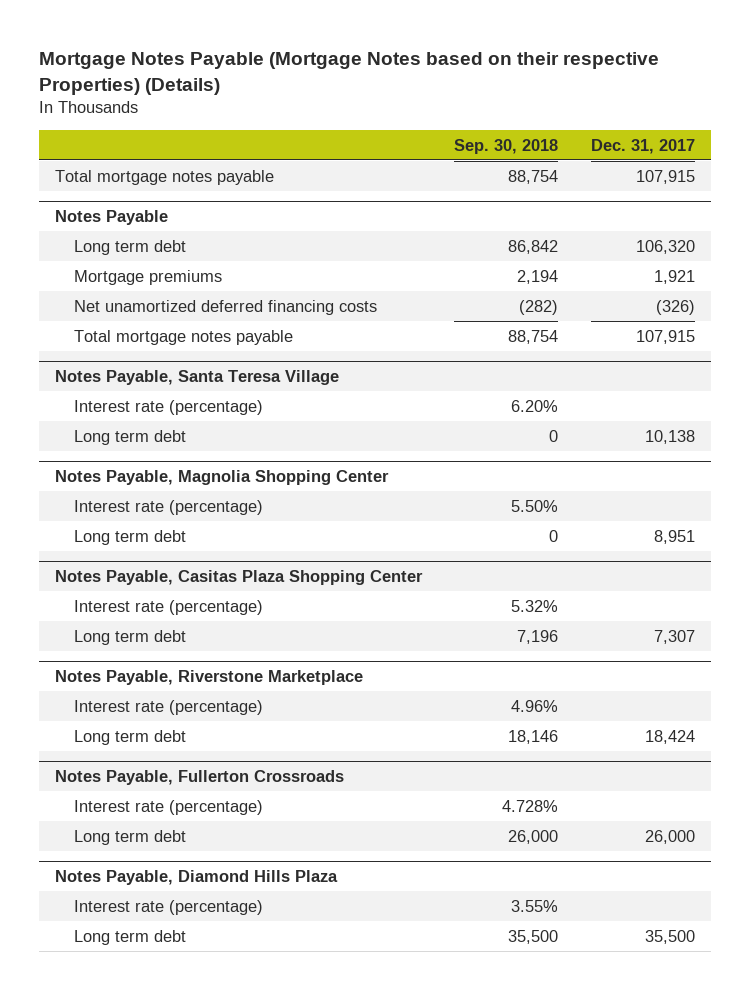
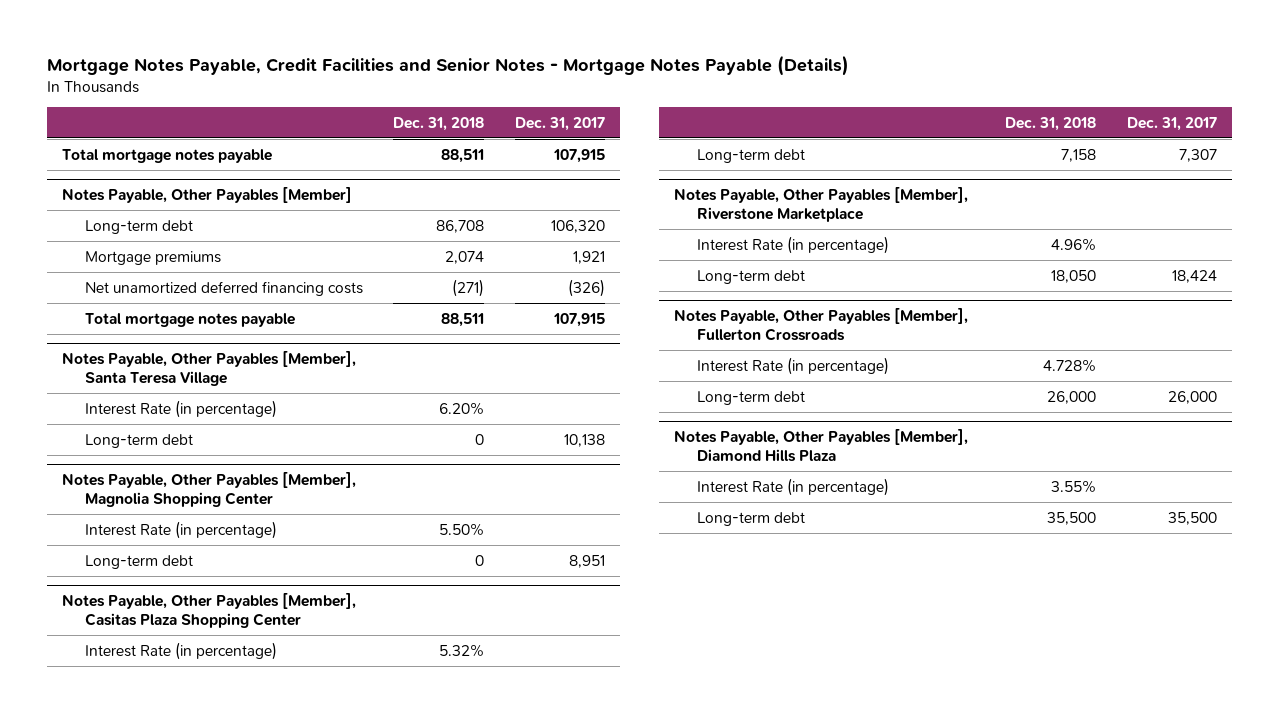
- Mortgage Notes Payable (Mortgage Notes based on their respective Properties) (Details)
+ Mortgage Notes Payable, Credit Facilities and Senior Notes - Mortgage Notes Payable (Details)
- | Sep. 30, 2018 | Dec. 31, 2017
+ | Dec. 31, 2018 | Dec. 31, 2017
- Notes Payable
- Long term debt | 86,842 | 106,320
+ Notes Payable, Other Payables [Member]
+ Long-term debt | 86,708 | 106,320
- Notes Payable, Santa Teresa Village
- Interest rate (percentage) | 6.20% |
- Long term debt | 0 | 10,138
- Notes Payable, Magnolia Shopping Center
- Interest rate (percentage) | 5.50% |
- Long term debt | 0 | 8,951
- Notes Payable, Casitas Plaza Shopping Center
- Interest rate (percentage) | 5.32% |
- Long term debt | 7,196 | 7,307
- Notes Payable, Riverstone Marketplace
- Interest rate (percentage) | 4.96% |
- Long term debt | 18,146 | 18,424
- Notes Payable, Fullerton Crossroads
- Interest rate (percentage) | 4.728% |
- Long term debt | 26,000 | 26,000
- Notes Payable, Diamond Hills Plaza
- Interest rate (percentage) | 3.55% |
- Long term debt | 35,500 | 35,500
+ Notes Payable, Other Payables [Member], Santa Teresa Village
+ Interest Rate (in percentage) | 6.20% |
+ Long-term debt | 0 | 10,138
+ Notes Payable, Other Payables [Member], Magnolia Shopping Center
+ Interest Rate (in percentage) | 5.50% |
+ Long-term debt | 0 | 8,951
+ Notes Payable, Other Payables [Member], Casitas Plaza Shopping Center
+ Interest Rate (in percentage) | 5.32% |
+ Long-term debt | 7,158 | 7,307
+ Notes Payable, Other Payables [Member], Riverstone Marketplace
+ Interest Rate (in percentage) | 4.96% |
+ Long-term debt | 18,050 | 18,424
+ Notes Payable, Other Payables [Member], Fullerton Crossroads
+ Interest Rate (in percentage) | 4.728% |
+ Long-term debt | 26,000 | 26,000
+ Notes Payable, Other Payables [Member], Diamond Hills Plaza
+ Interest Rate (in percentage) | 3.55% |
+ Long-term debt | 35,500 | 35,500

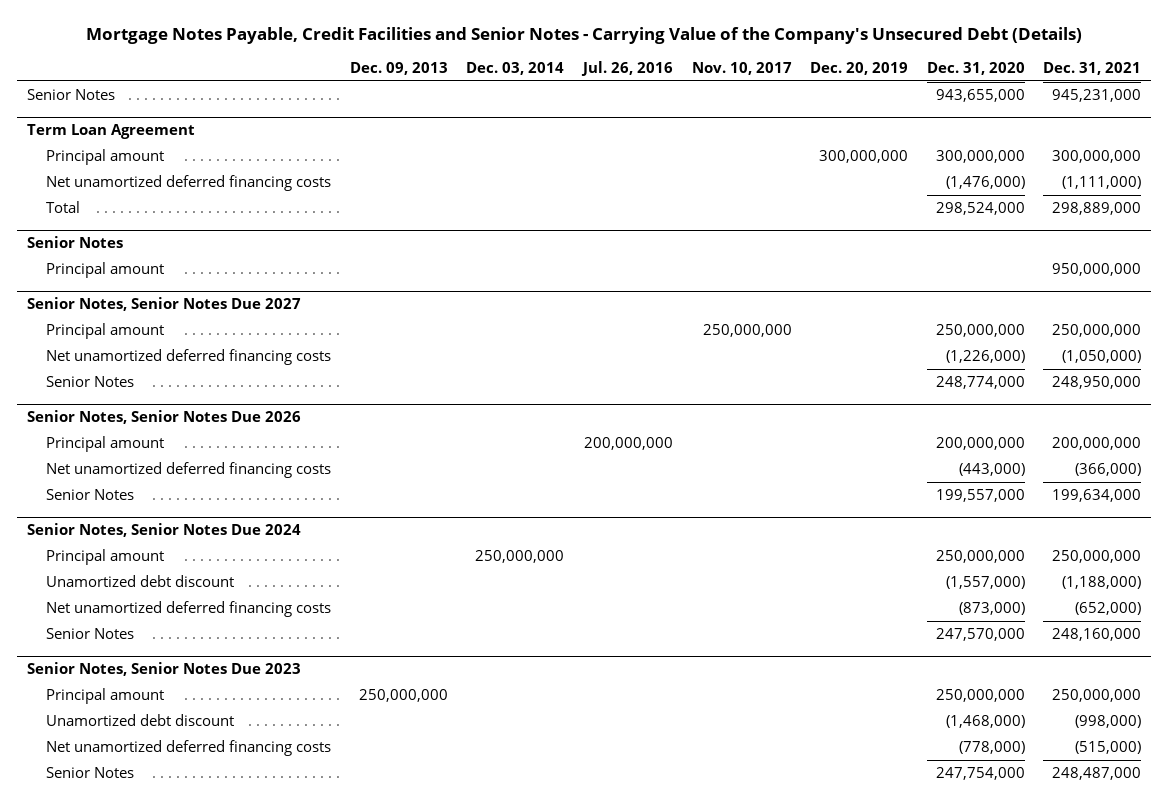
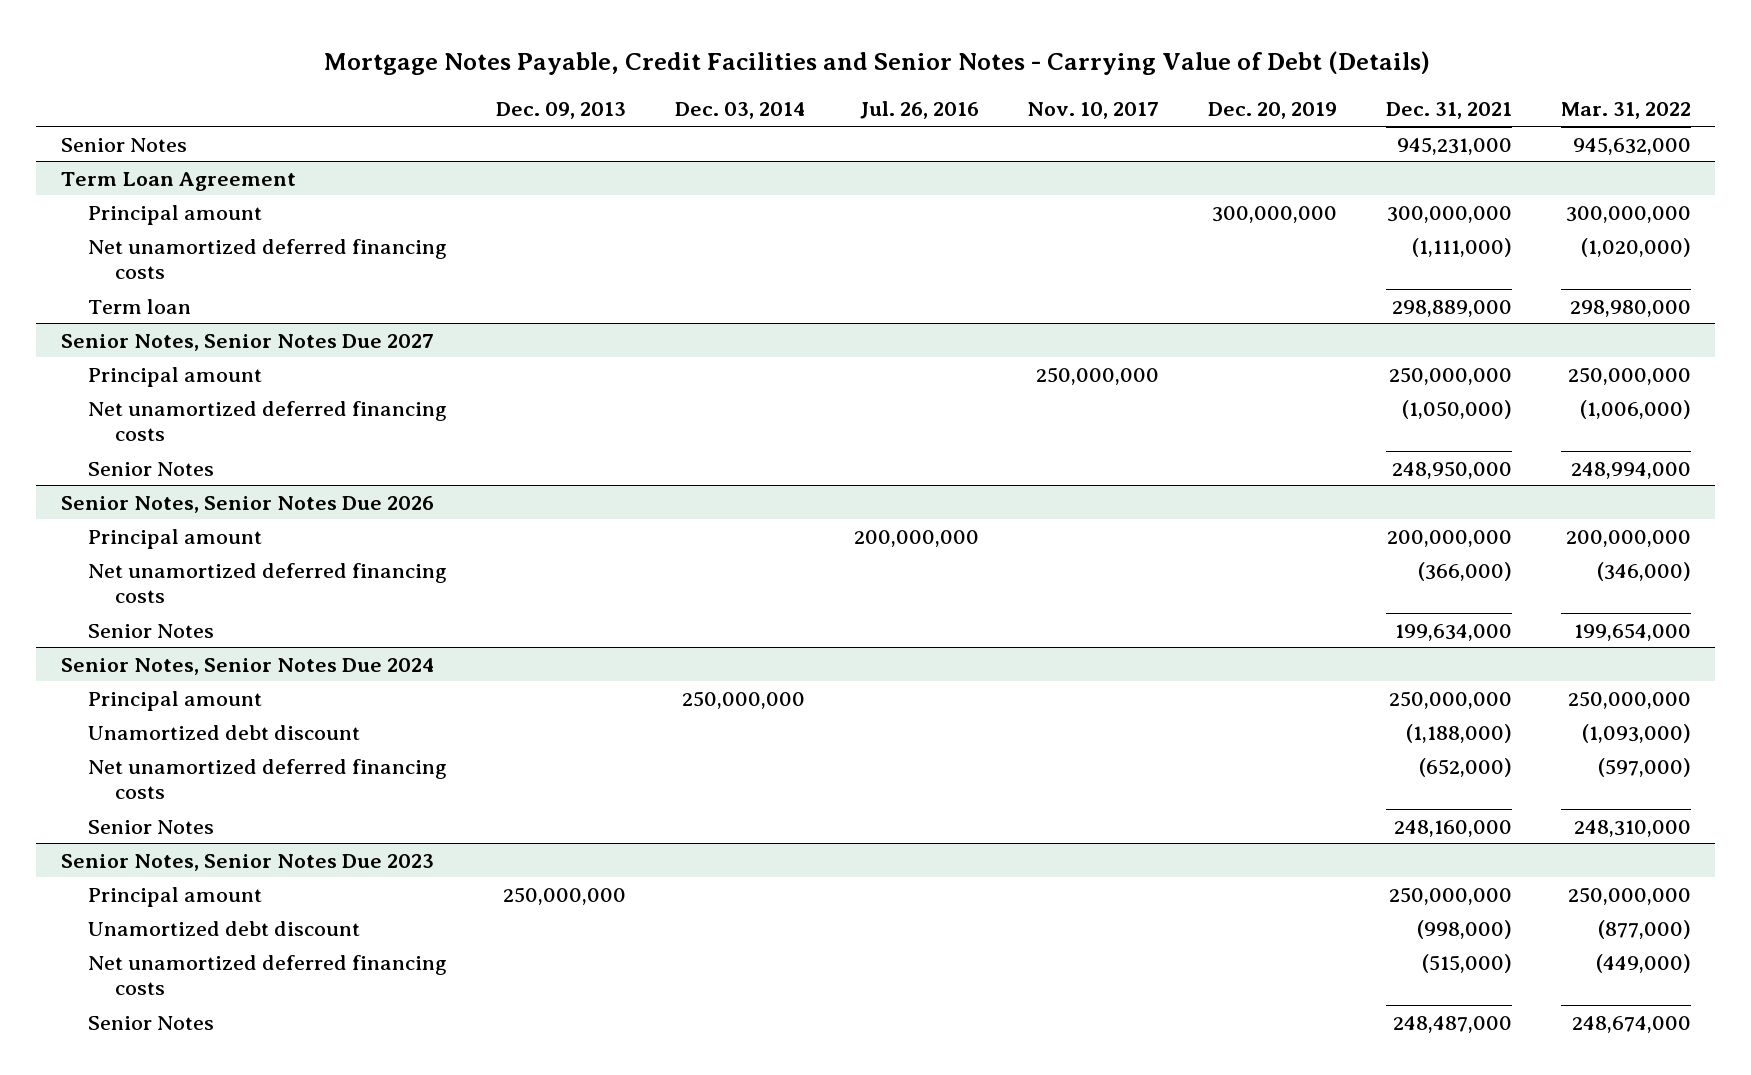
- Mortgage Notes Payable, Credit Facilities and Senior Notes - Carrying Value of the Company's Unsecured Debt (Details)
+ Mortgage Notes Payable, Credit Facilities and Senior Notes - Carrying Value of Debt (Details)
- | Dec. 09, 2013 | Dec. 03, 2014 | Jul. 26, 2016 | Nov. 10, 2017 | Dec. 20, 2019 | Dec. 31, 2020 | Dec. 31, 2021
+ | Dec. 09, 2013 | Dec. 03, 2014 | Jul. 26, 2016 | Nov. 10, 2017 | Dec. 20, 2019 | Dec. 31, 2021 | Mar. 31, 2022
@ Term Loan Agreement
- Total | | | | | | 298,524,000 | 298,889,000
- Senior Notes
- Principal amount | | | | | | | 950,000,000
@ Term Loan Agreement
+ Term loan | | | | | | 298,889,000 | 298,980,000

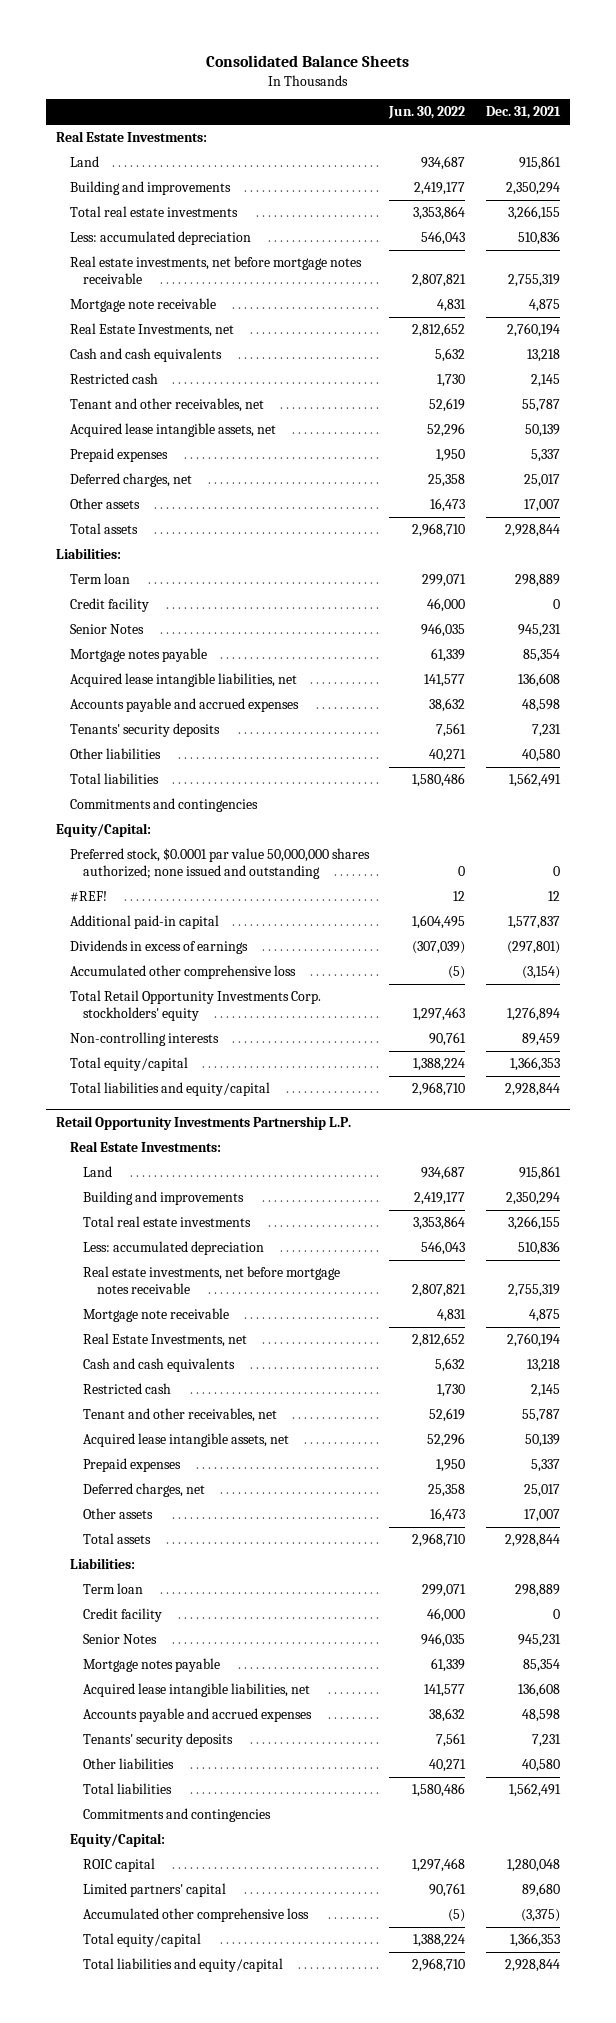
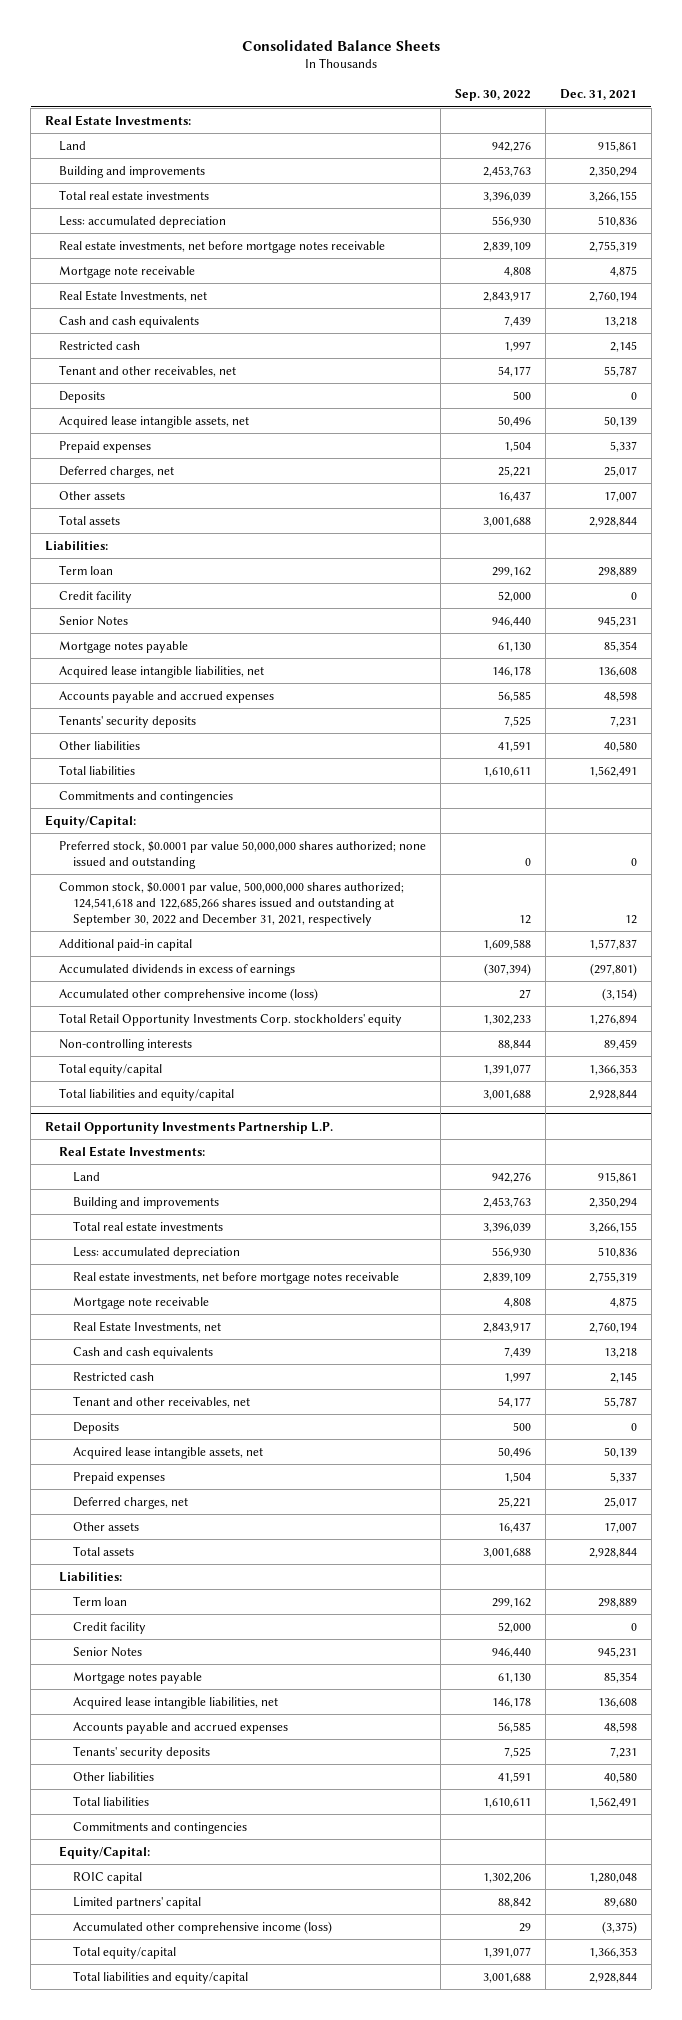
- | Jun. 30, 2022 | Dec. 31, 2021
+ | Sep. 30, 2022 | Dec. 31, 2021
+ Deposits | 500 | 0
- #REF! | 12 | 12
+ Common stock, $0.0001 par value, 500,000,000 shares authorized; 124,541,618 and 122,685,266 shares issued and outstanding at September 30, 2022 and December 31, 2021, respectively | 12 | 12
- Dividends in excess of earnings | (307,039) | (297,801)
- Accumulated other comprehensive loss | (5) | (3,154)
+ Accumulated dividends in excess of earnings | (307,394) | (297,801)
+ Accumulated other comprehensive income (loss) | 27 | (3,154)
@ Retail Opportunity Investments Partnership L.P.
+ Deposits | 500 | 0
- Accumulated other comprehensive loss | (5) | (3,375)
+ Accumulated other comprehensive income (loss) | 29 | (3,375)

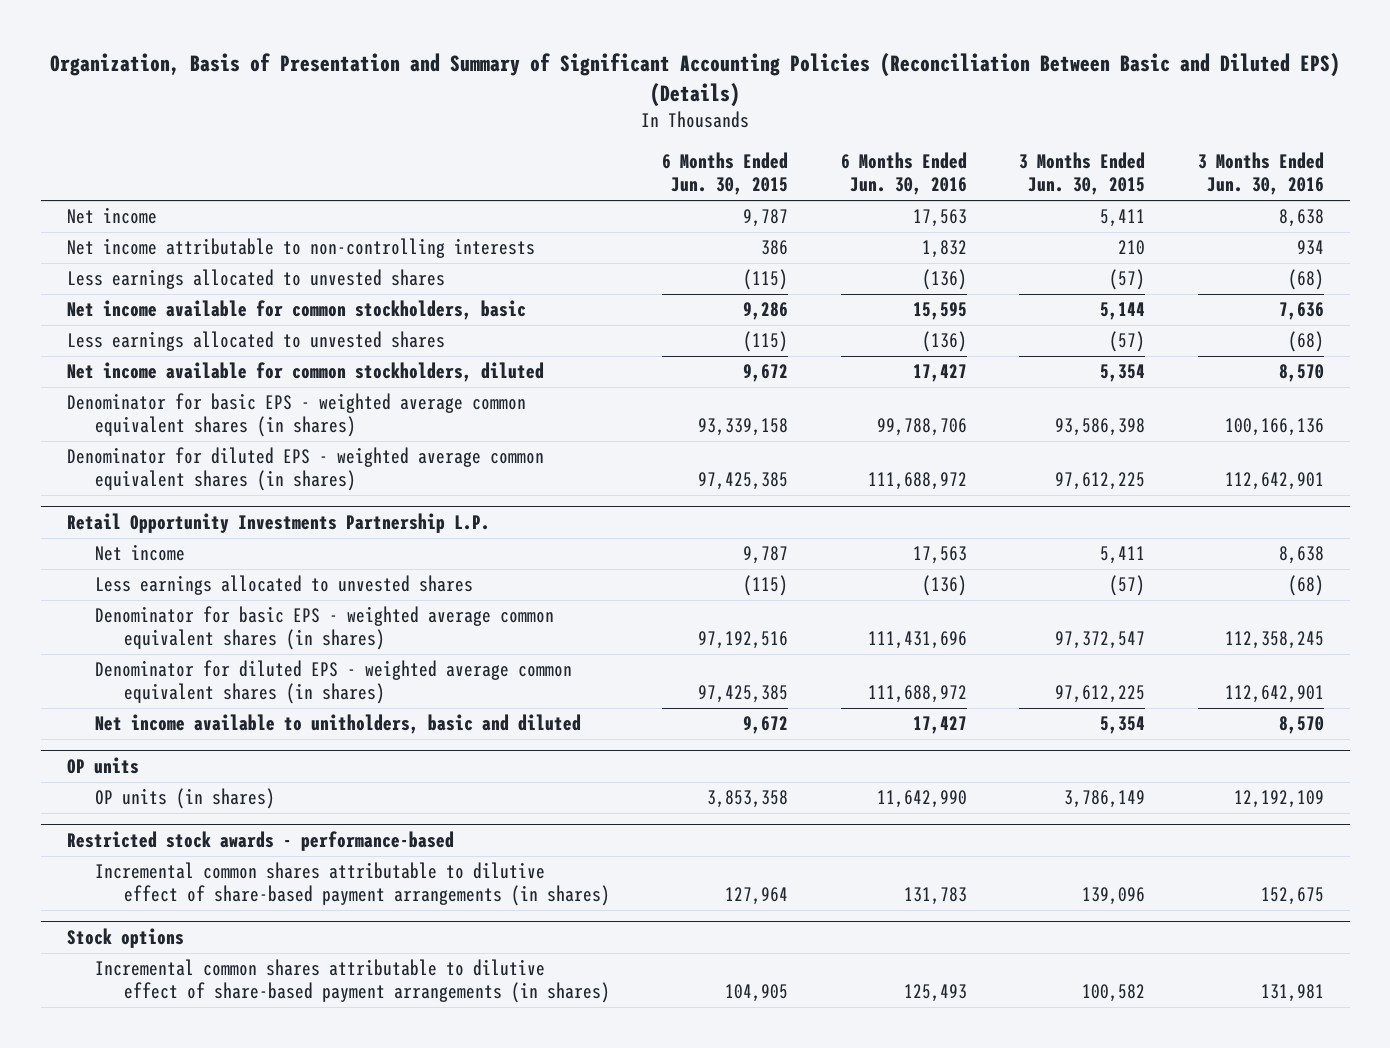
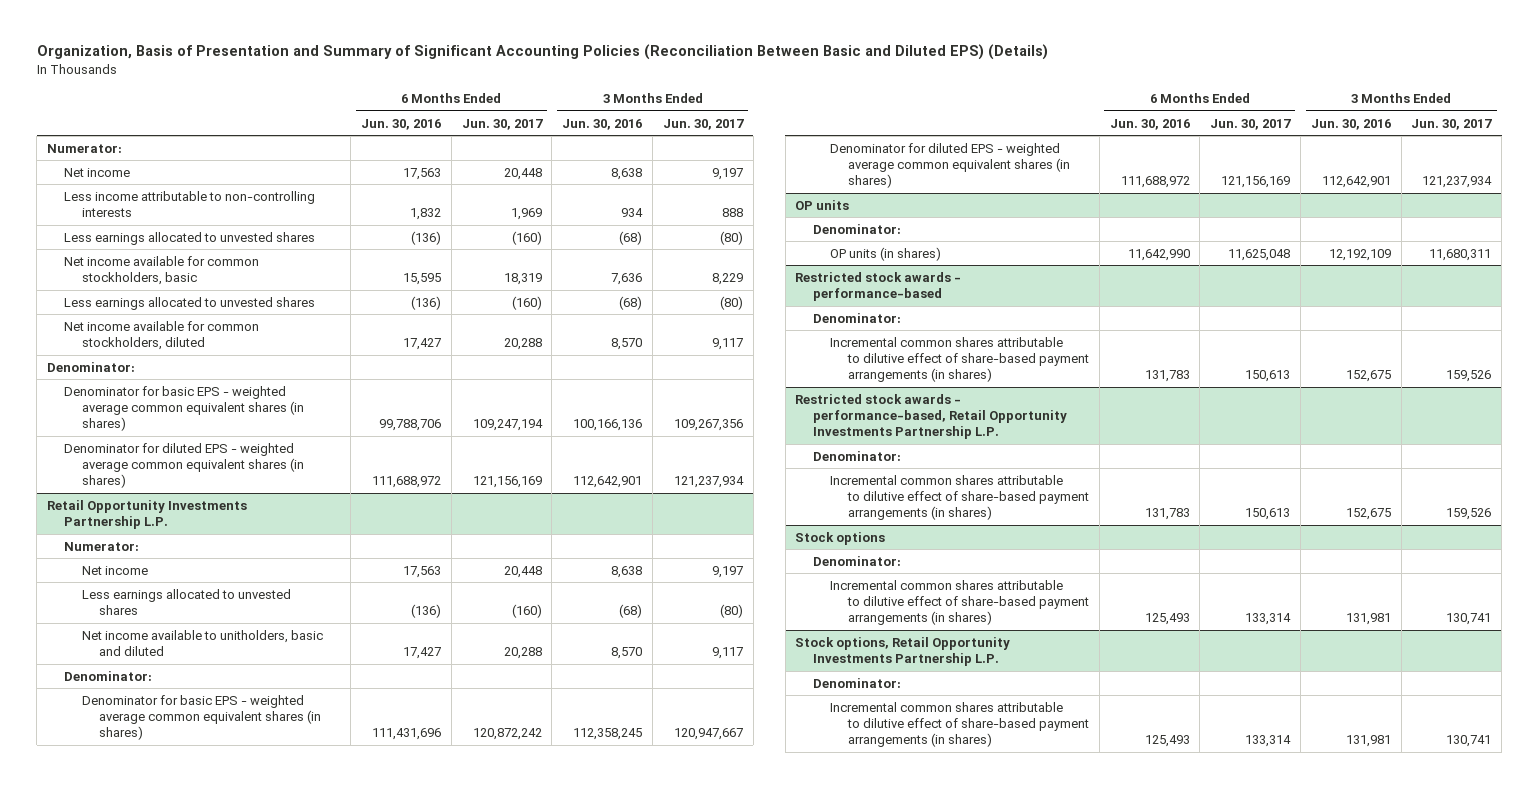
- | 6 Months Ended Jun. 30, 2015 | 6 Months Ended Jun. 30, 2016 | 3 Months Ended Jun. 30, 2015 | 3 Months Ended Jun. 30, 2016
+ | 6 Months Ended Jun. 30, 2016 | 6 Months Ended Jun. 30, 2017 | 3 Months Ended Jun. 30, 2016 | 3 Months Ended Jun. 30, 2017
+ Numerator:
- Net income attributable to non-controlling interests | 386 | 1,832 | 210 | 934
+ Less income attributable to non-controlling interests | 1,832 | 1,969 | 934 | 888
+ Denominator:
@ Retail Opportunity Investments Partnership L.P.
+ Numerator:
moved up: Net income available to unitholders, basic and diluted | 17,427 | 20,288 | 8,570 | 9,117
+ Denominator:
@ OP units
+ Denominator:
@ Restricted stock awards - performance-based
+ Denominator:
+ Restricted stock awards - performance-based, Retail Opportunity Investments Partnership L.P.
+ Denominator:
+ Incremental common shares attributable to dilutive effect of share-based payment arrangements (in shares) | 131,783 | 150,613 | 152,675 | 159,526
@ Stock options
+ Denominator:
+ Stock options, Retail Opportunity Investments Partnership L.P.
+ Denominator:
+ Incremental common shares attributable to dilutive effect of share-based payment arrangements (in shares) | 125,493 | 133,314 | 131,981 | 130,741

